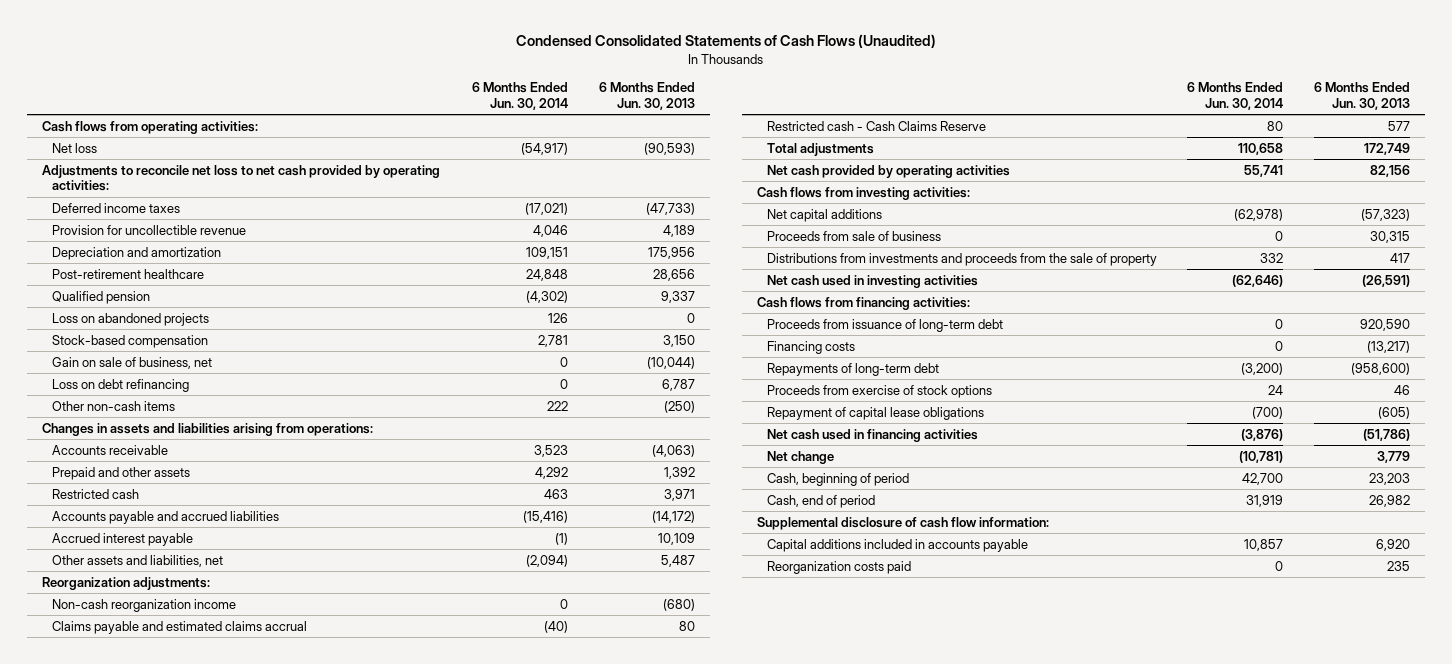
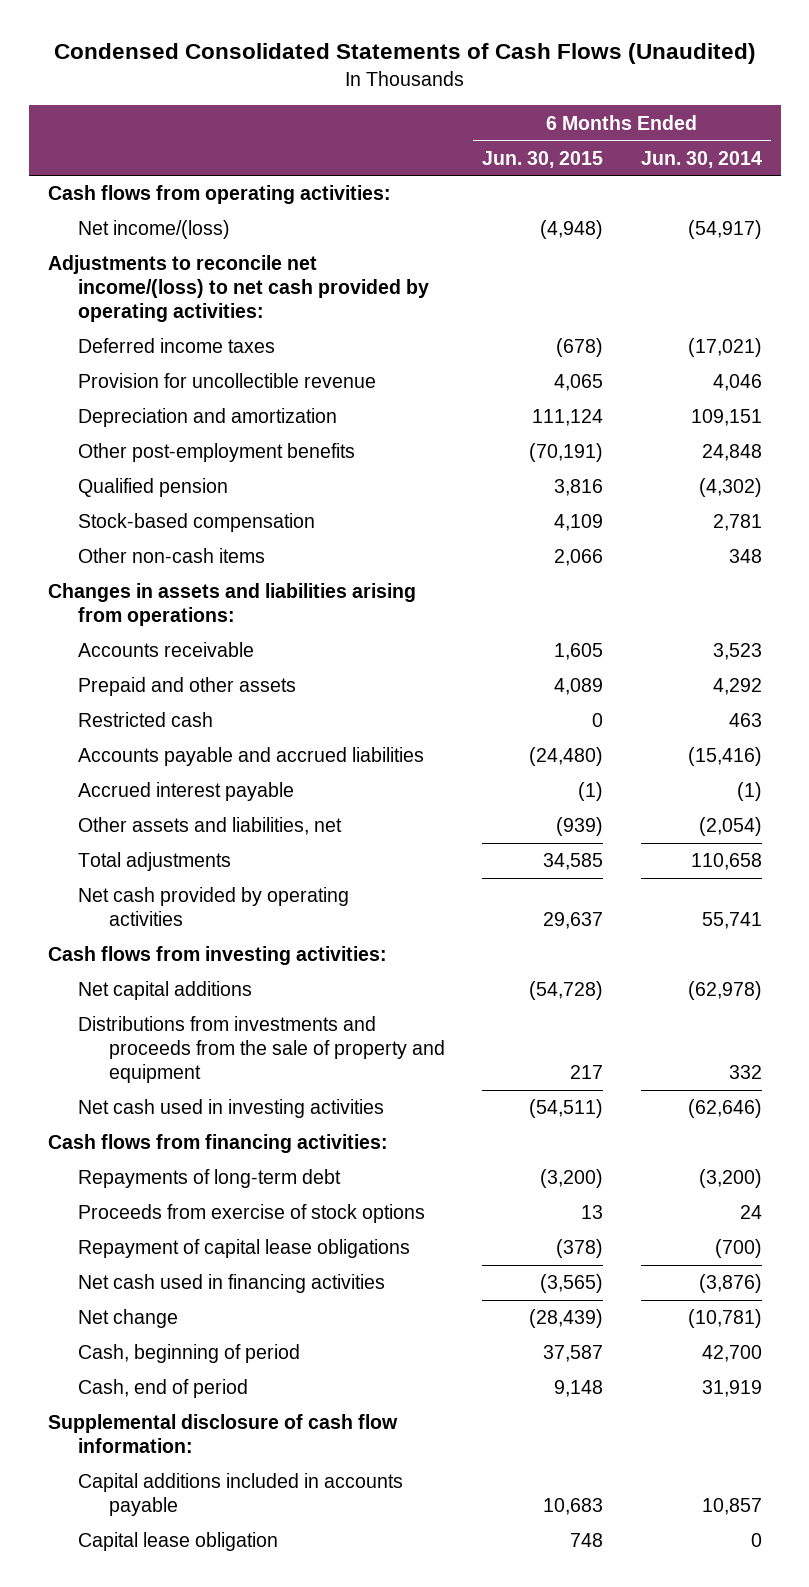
- | 6 Months Ended Jun. 30, 2014 | 6 Months Ended Jun. 30, 2013
+ | 6 Months Ended Jun. 30, 2015 | 6 Months Ended Jun. 30, 2014
- Net loss | (54,917) | (90,593)
- Adjustments to reconcile net loss to net cash provided by operating activities:
+ Net income/(loss) | (4,948) | (54,917)
+ Adjustments to reconcile net income/(loss) to net cash provided by operating activities:
- Post-retirement healthcare | 24,848 | 28,656
+ Other post-employment benefits | (70,191) | 24,848
- Loss on abandoned projects | 126 | 0
- Gain on sale of business, net | 0 | (10,044)
- Loss on debt refinancing | 0 | 6,787
- Other non-cash items | 222 | (250)
+ Other non-cash items | 2,066 | 348
- Other assets and liabilities, net | (2,094) | 5,487
- Reorganization adjustments:
- Non-cash reorganization income | 0 | (680)
- Claims payable and estimated claims accrual | (40) | 80
- Restricted cash - Cash Claims Reserve | 80 | 577
+ Other assets and liabilities, net | (939) | (2,054)
- Proceeds from sale of business | 0 | 30,315
- Distributions from investments and proceeds from the sale of property | 332 | 417
+ Distributions from investments and proceeds from the sale of property and equipment | 217 | 332
- Proceeds from issuance of long-term debt | 0 | 920,590
- Financing costs | 0 | (13,217)
- Reorganization costs paid | 0 | 235
+ Capital lease obligation | 748 | 0

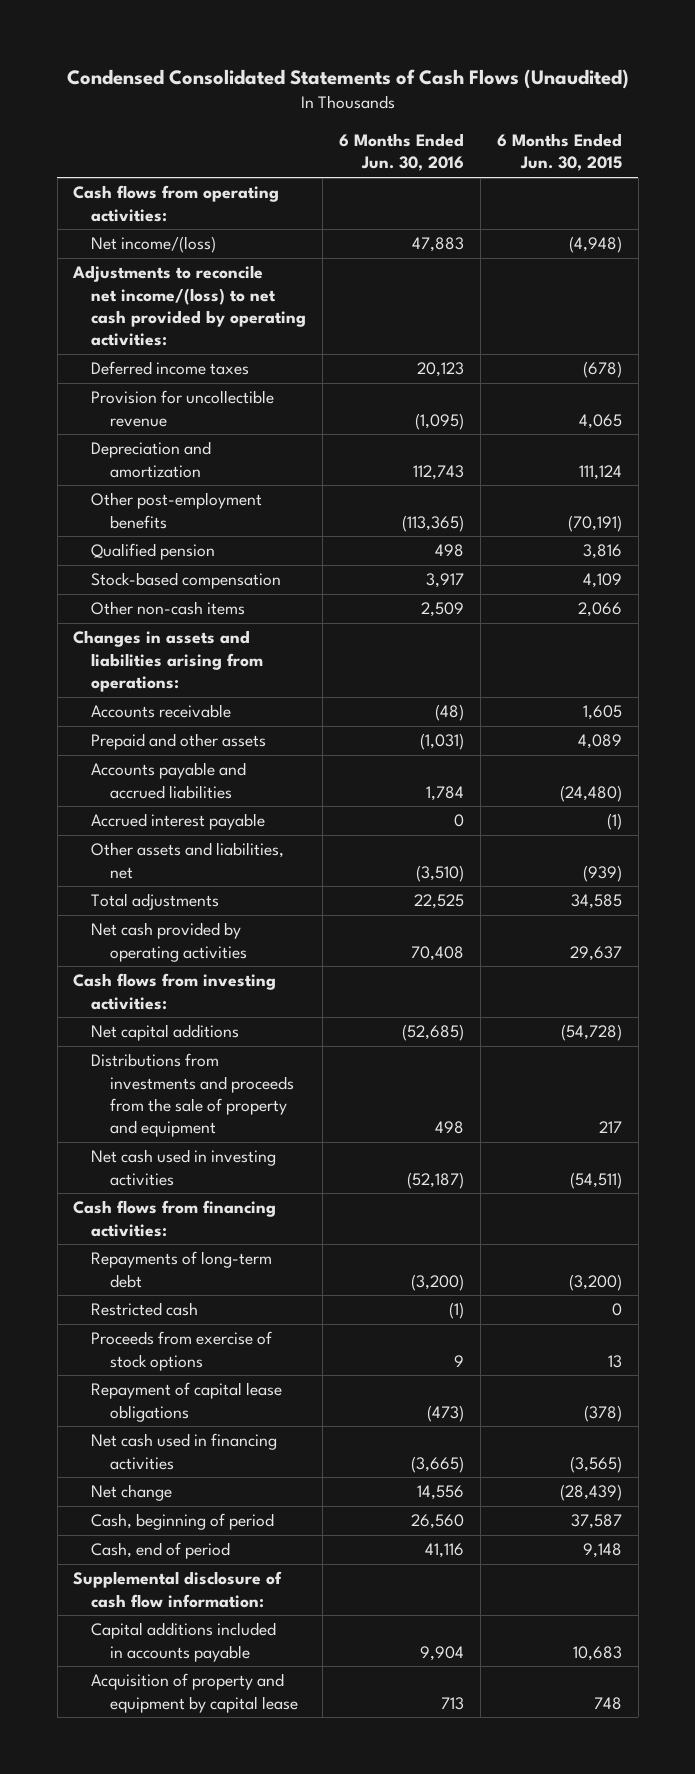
- | 6 Months Ended Jun. 30, 2015 | 6 Months Ended Jun. 30, 2014
+ | 6 Months Ended Jun. 30, 2016 | 6 Months Ended Jun. 30, 2015
moved down: Restricted cash | (1) | 0
- Capital lease obligation | 748 | 0
+ Acquisition of property and equipment by capital lease | 713 | 748

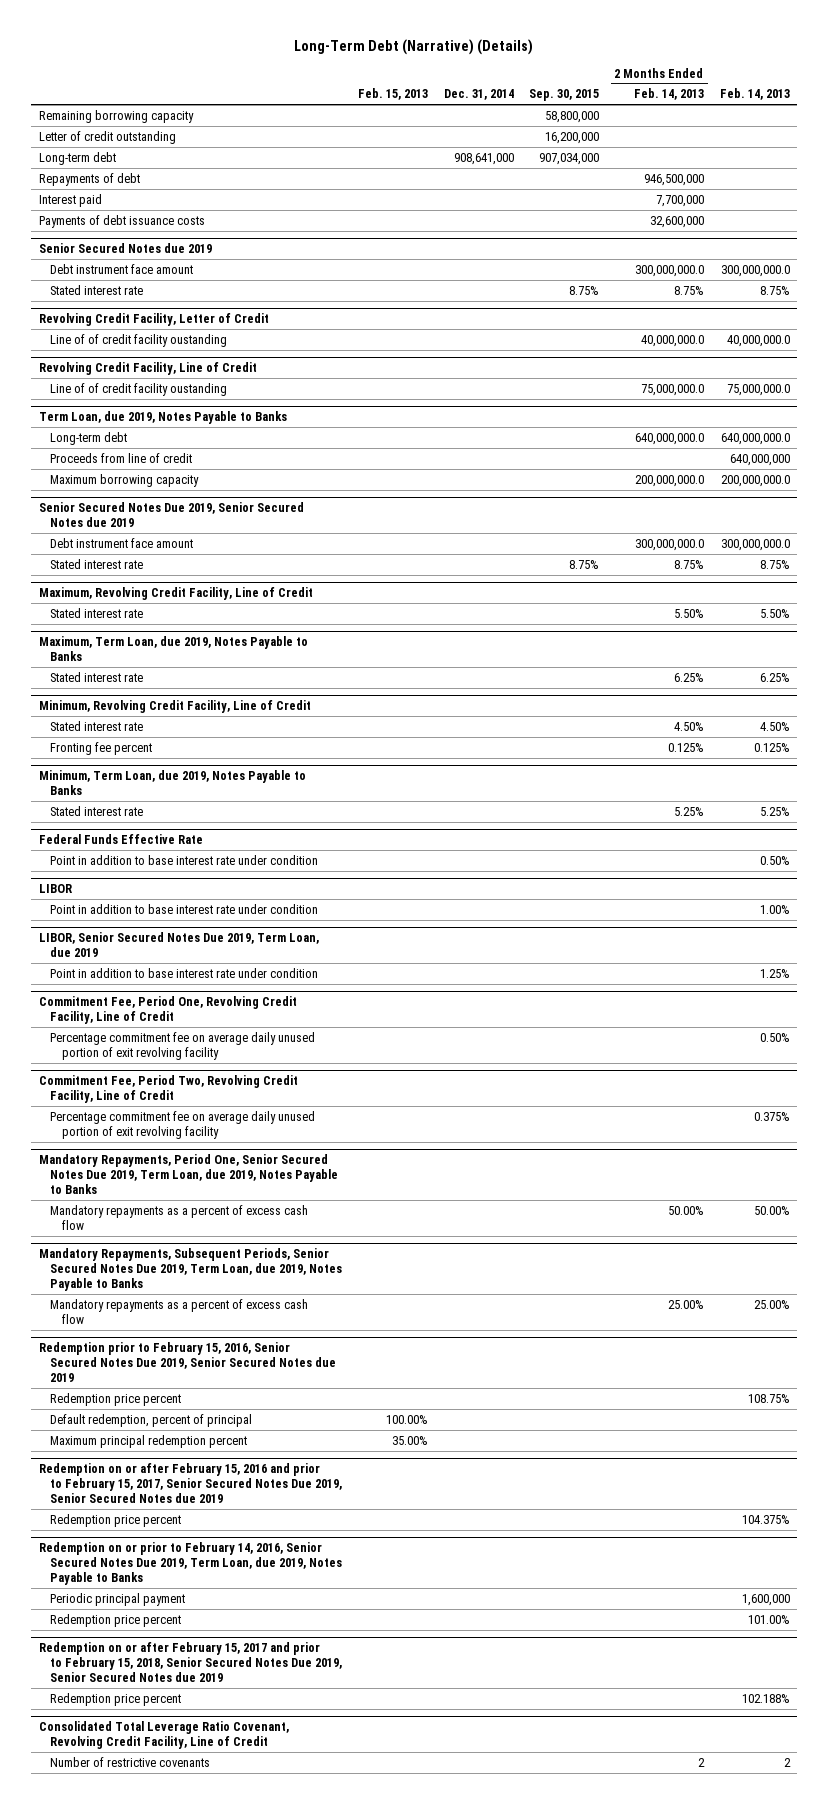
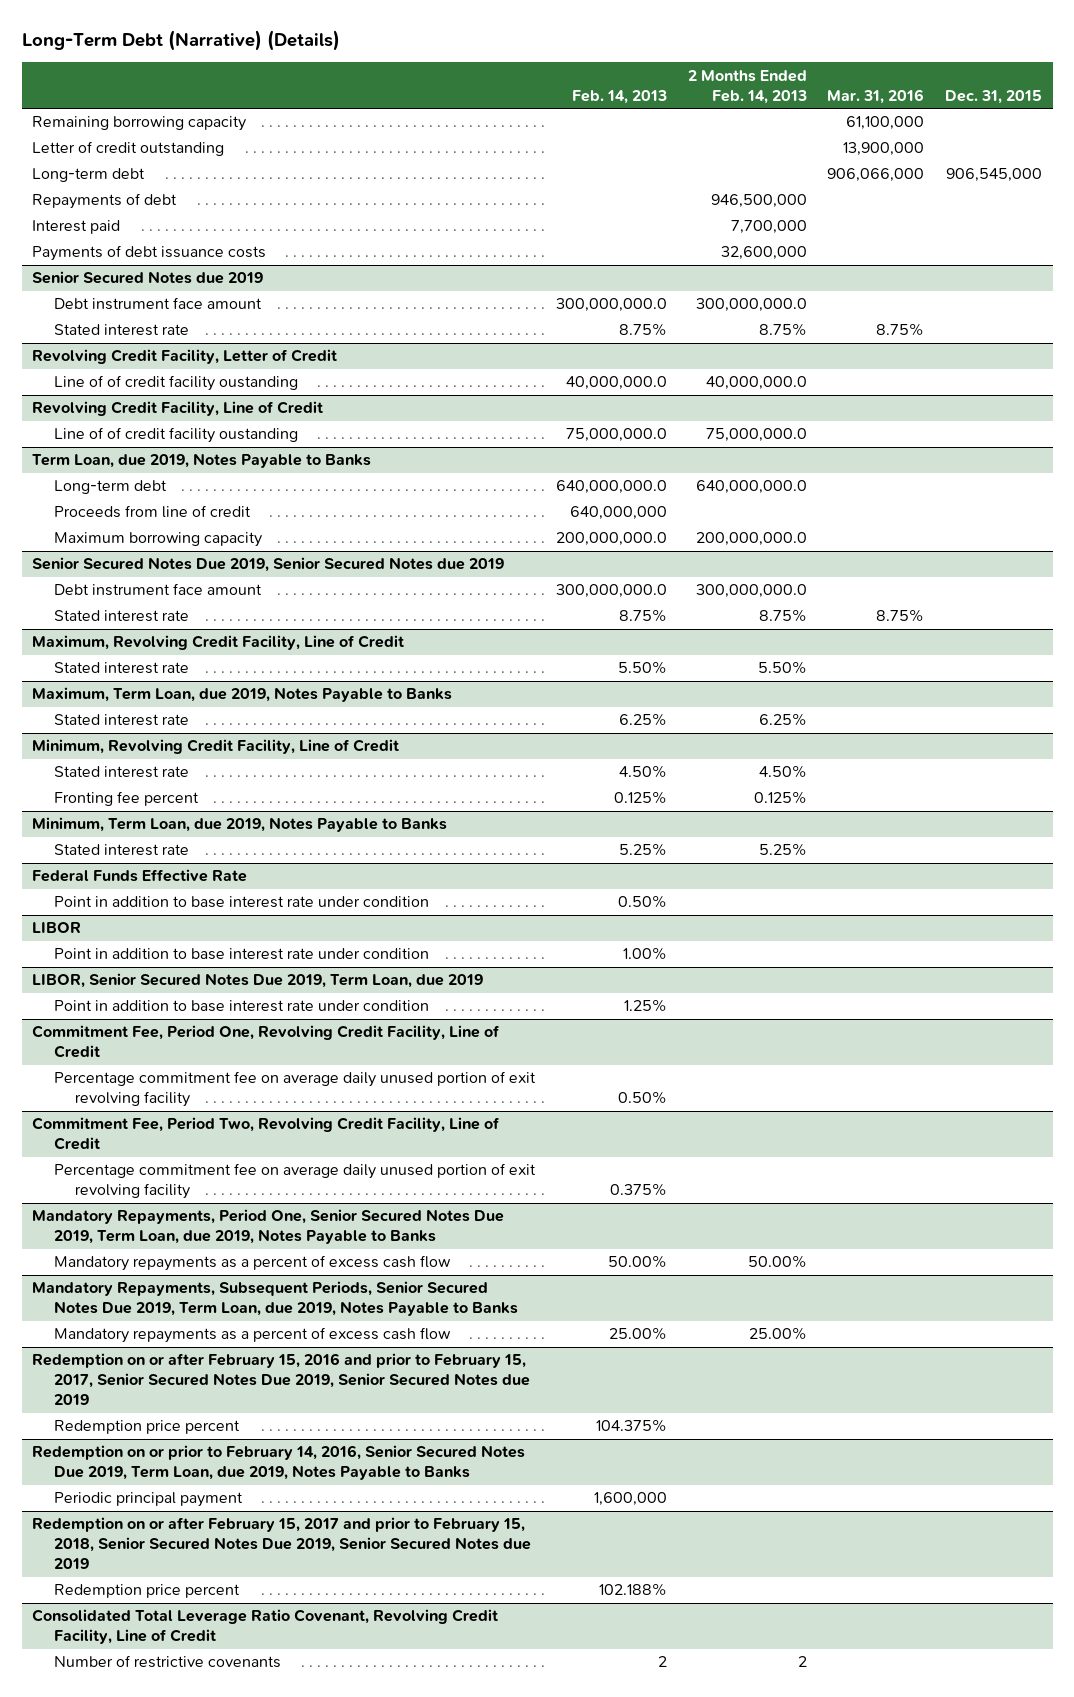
- | Feb. 15, 2013 | Dec. 31, 2014 | Sep. 30, 2015 | 2 Months Ended Feb. 14, 2013 | Feb. 14, 2013
+ | Feb. 14, 2013 | 2 Months Ended Feb. 14, 2013 | Mar. 31, 2016 | Dec. 31, 2015
- Redemption prior to February 15, 2016, Senior Secured Notes Due 2019, Senior Secured Notes due 2019
- Redemption price percent | | | | | 108.75%
- Default redemption, percent of principal | 100.00% | | | |
- Maximum principal redemption percent | 35.00% | | | |
@ Redemption on or prior to February 14, 2016, Senior Secured Notes Due 2019, Term Loan, due 2019, Notes Payable to Banks
- Redemption price percent | | | | | 101.00%

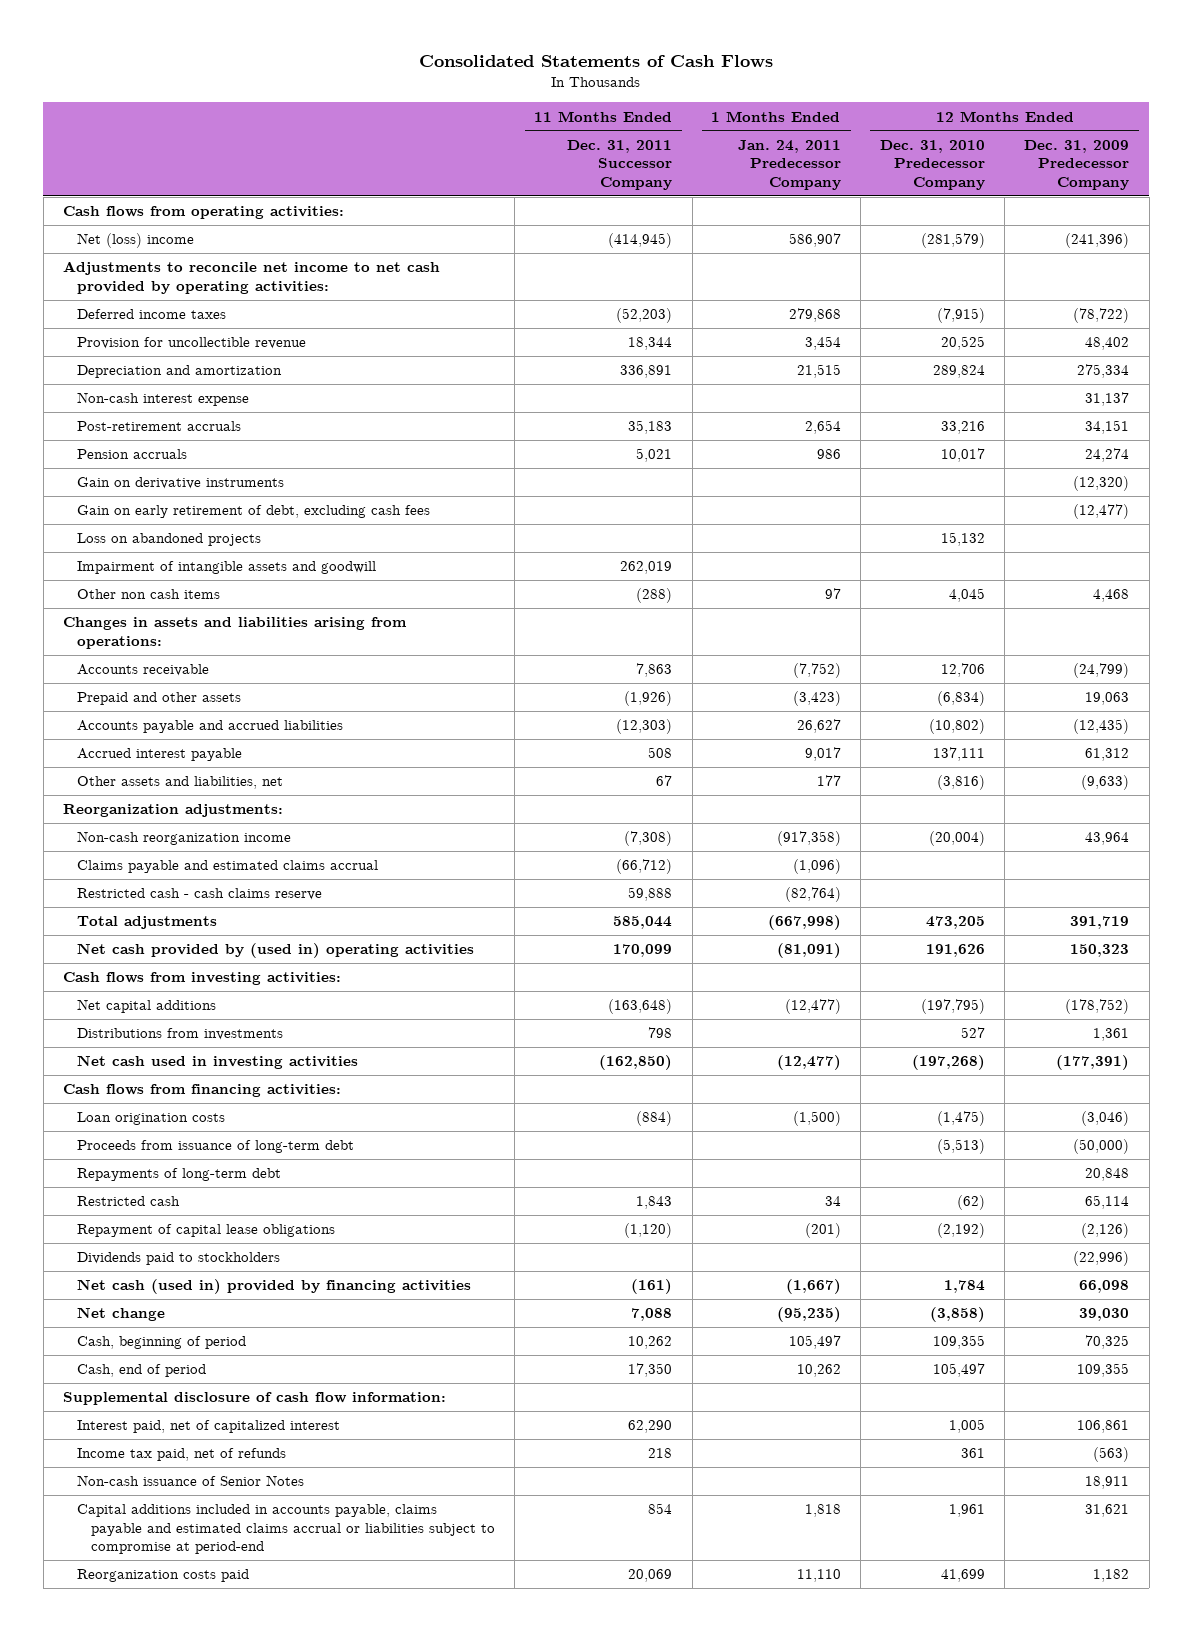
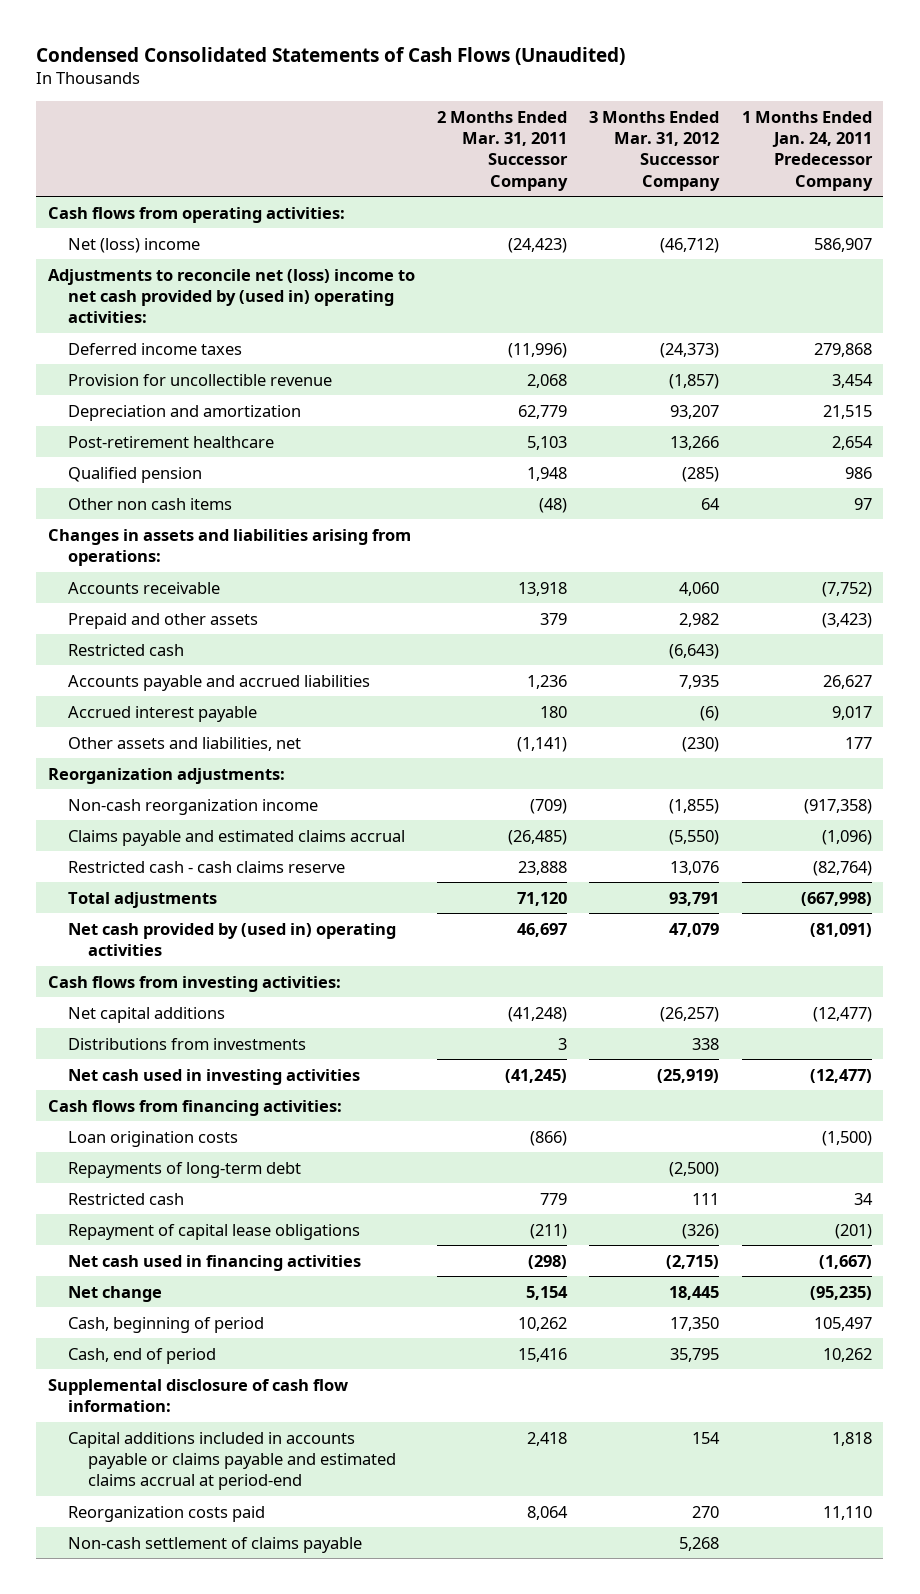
- Consolidated Statements of Cash Flows
+ Condensed Consolidated Statements of Cash Flows (Unaudited)
- | 11 Months Ended Dec. 31, 2011 Successor Company | 1 Months Ended Jan. 24, 2011 Predecessor Company | 12 Months Ended Dec. 31, 2010 Predecessor Company | 12 Months Ended Dec. 31, 2009 Predecessor Company
+ | 2 Months Ended Mar. 31, 2011 Successor Company | 3 Months Ended Mar. 31, 2012 Successor Company | 1 Months Ended Jan. 24, 2011 Predecessor Company
- Adjustments to reconcile net income to net cash provided by operating activities:
+ Adjustments to reconcile net (loss) income to net cash provided by (used in) operating activities:
- Non-cash interest expense | | | | 31,137
- Post-retirement accruals | 35,183 | 2,654 | 33,216 | 34,151
- Pension accruals | 5,021 | 986 | 10,017 | 24,274
- Gain on derivative instruments | | | | (12,320)
- Gain on early retirement of debt, excluding cash fees | | | | (12,477)
- Loss on abandoned projects | | | 15,132 |
- Impairment of intangible assets and goodwill | 262,019 | | |
+ Post-retirement healthcare | 5,103 | 13,266 | 2,654
+ Qualified pension | 1,948 | (285) | 986
+ Restricted cash | | (6,643) |
- Proceeds from issuance of long-term debt | | | (5,513) | (50,000)
- Dividends paid to stockholders | | | | (22,996)
- Net cash (used in) provided by financing activities | (161) | (1,667) | 1,784 | 66,098
+ Net cash used in financing activities | (298) | (2,715) | (1,667)
- Interest paid, net of capitalized interest | 62,290 | | 1,005 | 106,861
- Income tax paid, net of refunds | 218 | | 361 | (563)
- Non-cash issuance of Senior Notes | | | | 18,911
- Capital additions included in accounts payable, claims payable and estimated claims accrual or liabilities subject to compromise at period-end | 854 | 1,818 | 1,961 | 31,621
+ Capital additions included in accounts payable or claims payable and estimated claims accrual at period-end | 2,418 | 154 | 1,818
+ Non-cash settlement of claims payable | | 5,268 |

